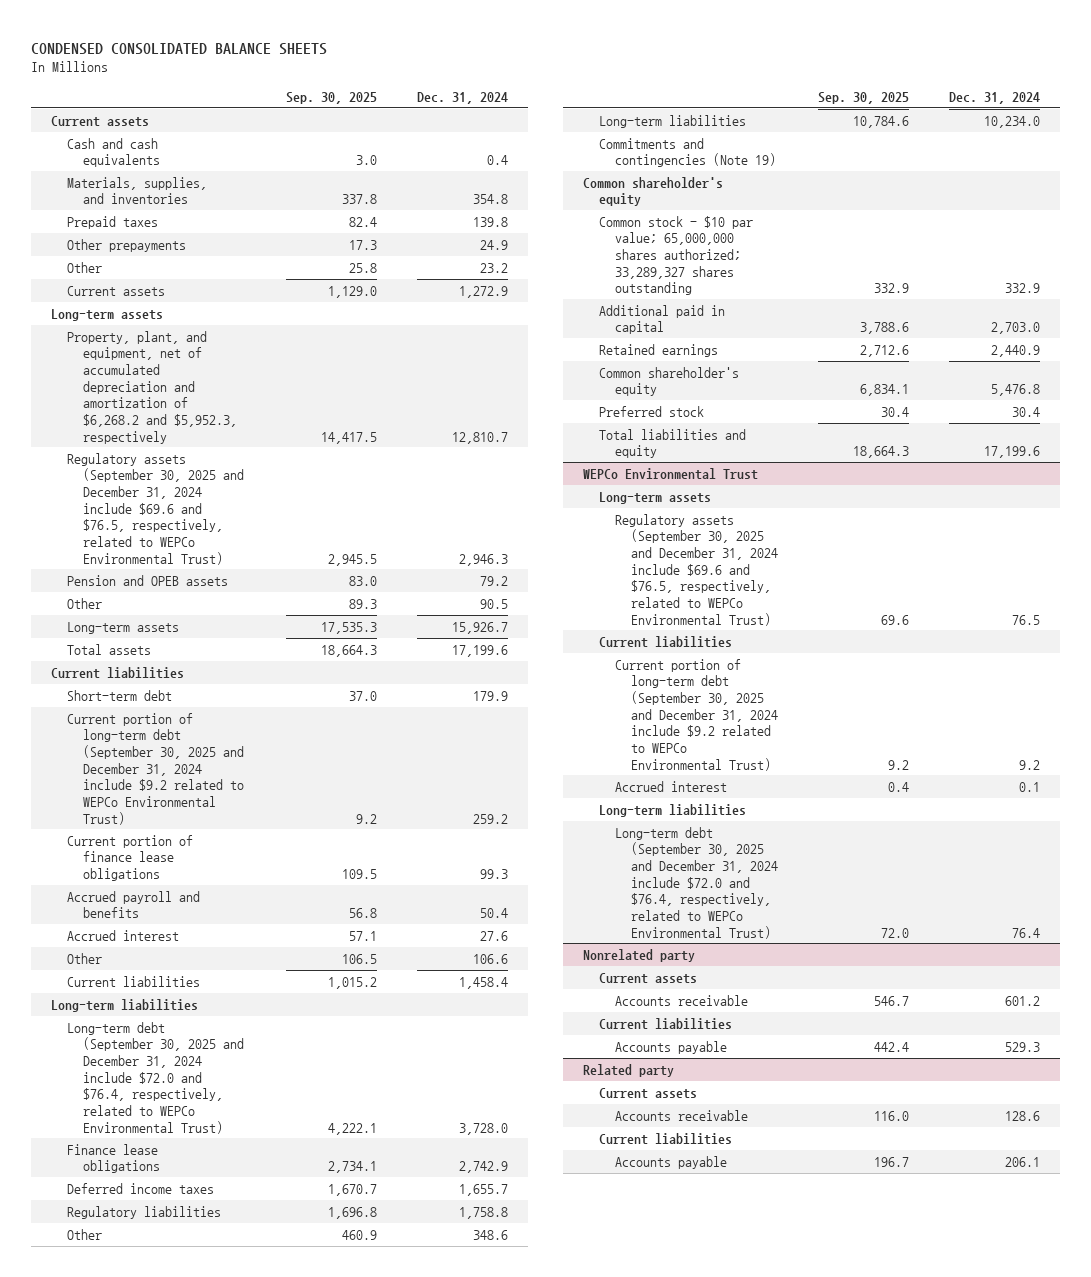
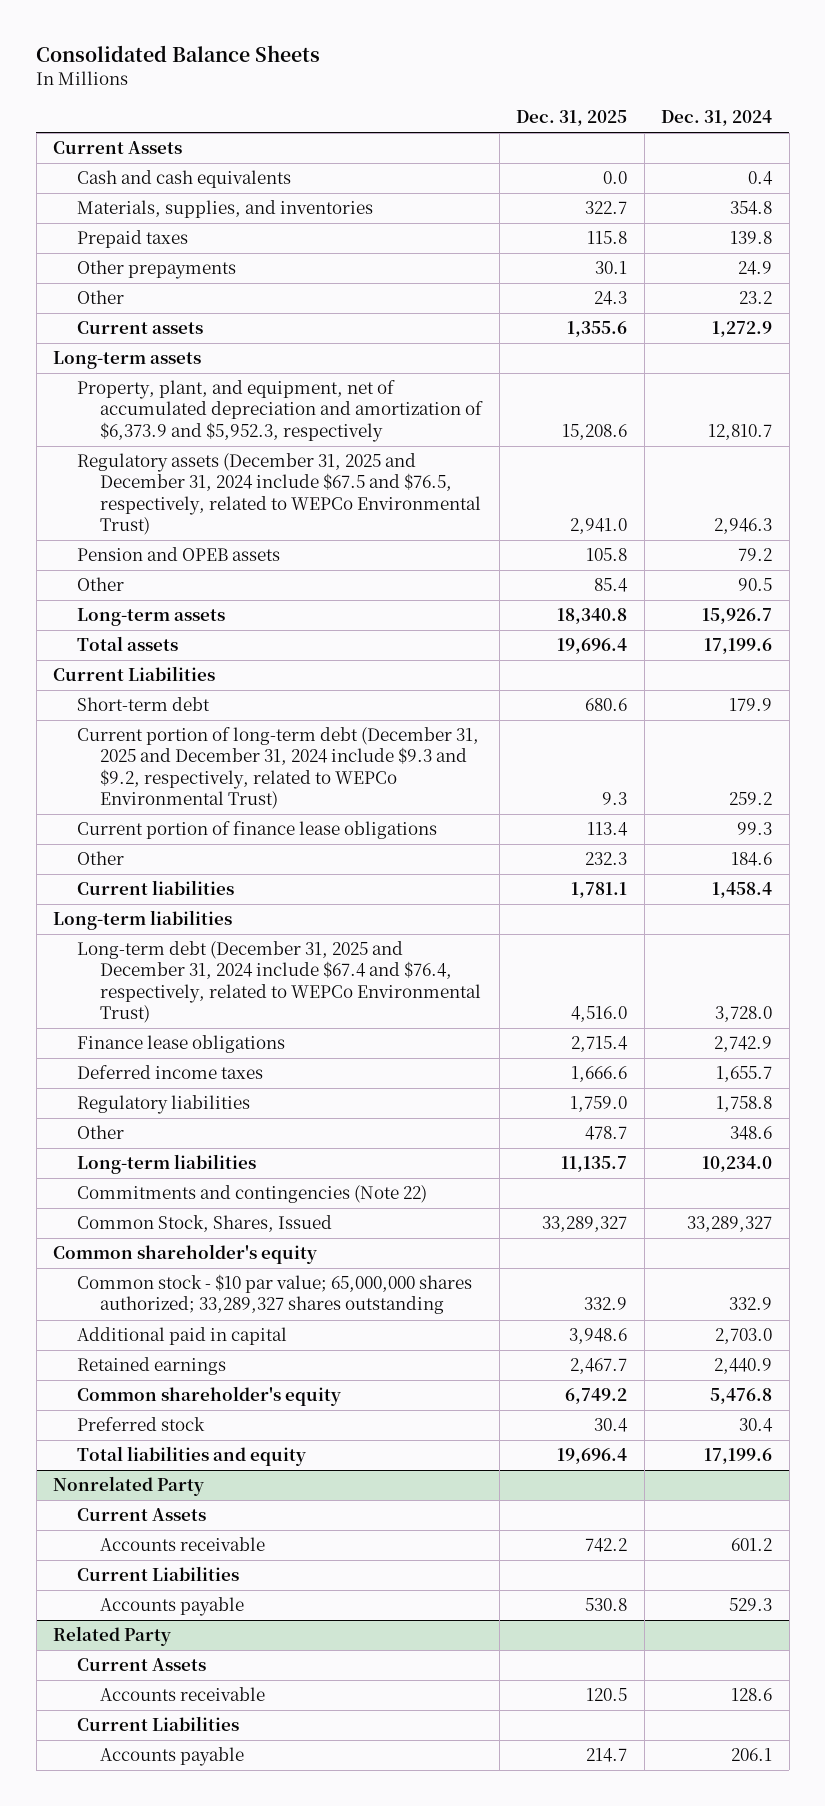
- CONDENSED CONSOLIDATED BALANCE SHEETS
+ Consolidated Balance Sheets
- | Sep. 30, 2025 | Dec. 31, 2024
+ | Dec. 31, 2025 | Dec. 31, 2024
- Current assets
+ Current Assets
- Property, plant, and equipment, net of accumulated depreciation and amortization of $6,268.2 and $5,952.3, respectively | 14,417.5 | 12,810.7
- Regulatory assets (September 30, 2025 and December 31, 2024 include $69.6 and $76.5, respectively, related to WEPCo Environmental Trust) | 2,945.5 | 2,946.3
+ Property, plant, and equipment, net of accumulated depreciation and amortization of $6,373.9 and $5,952.3, respectively | 15,208.6 | 12,810.7
+ Regulatory assets (December 31, 2025 and December 31, 2024 include $67.5 and $76.5, respectively, related to WEPCo Environmental Trust) | 2,941.0 | 2,946.3
- Current liabilities
+ Current Liabilities
- Current portion of long-term debt (September 30, 2025 and December 31, 2024 include $9.2 related to WEPCo Environmental Trust) | 9.2 | 259.2
+ Current portion of long-term debt (December 31, 2025 and December 31, 2024 include $9.3 and $9.2, respectively, related to WEPCo Environmental Trust) | 9.3 | 259.2
- Accrued payroll and benefits | 56.8 | 50.4
- Accrued interest | 57.1 | 27.6
- Other | 106.5 | 106.6
+ Other | 232.3 | 184.6
- Long-term debt (September 30, 2025 and December 31, 2024 include $72.0 and $76.4, respectively, related to WEPCo Environmental Trust) | 4,222.1 | 3,728.0
+ Long-term debt (December 31, 2025 and December 31, 2024 include $67.4 and $76.4, respectively, related to WEPCo Environmental Trust) | 4,516.0 | 3,728.0
- Commitments and contingencies (Note 19)
+ Commitments and contingencies (Note 22)
+ Common Stock, Shares, Issued | 33,289,327 | 33,289,327
- WEPCo Environmental Trust
- Long-term assets
- Regulatory assets (September 30, 2025 and December 31, 2024 include $69.6 and $76.5, respectively, related to WEPCo Environmental Trust) | 69.6 | 76.5
- Current liabilities
- Current portion of long-term debt (September 30, 2025 and December 31, 2024 include $9.2 related to WEPCo Environmental Trust) | 9.2 | 9.2
- Accrued interest | 0.4 | 0.1
- Long-term liabilities
- Long-term debt (September 30, 2025 and December 31, 2024 include $72.0 and $76.4, respectively, related to WEPCo Environmental Trust) | 72.0 | 76.4
- Nonrelated party
- Current assets
+ Nonrelated Party
+ Current Assets
- Current liabilities
+ Current Liabilities
- Related party
- Current assets
+ Related Party
+ Current Assets
- Current liabilities
+ Current Liabilities

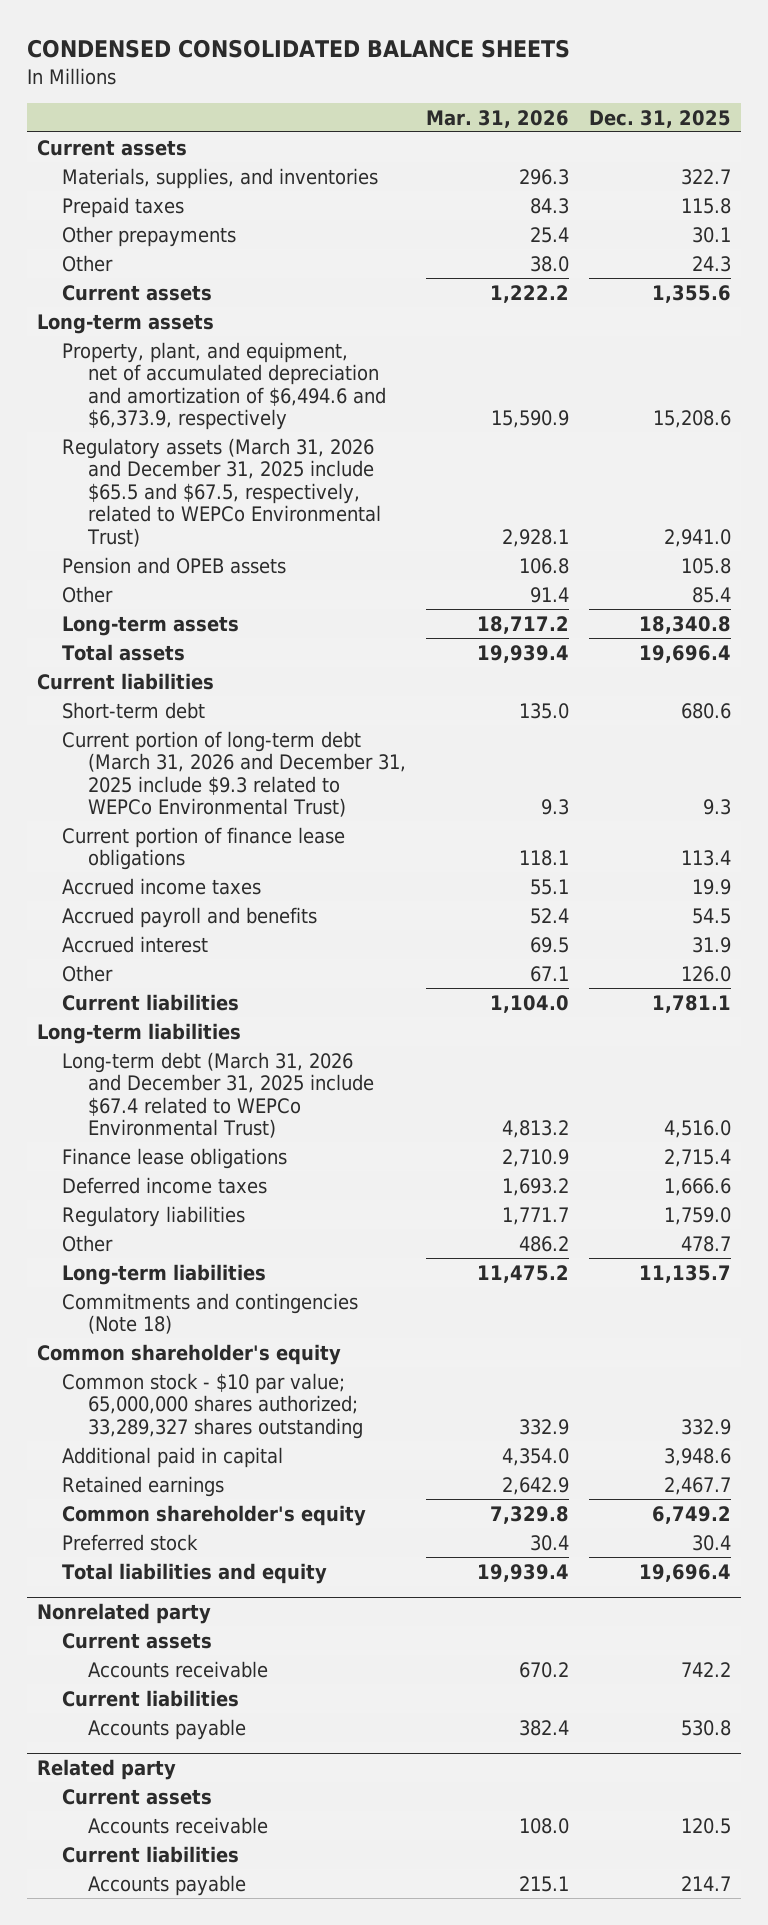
- Consolidated Balance Sheets
+ CONDENSED CONSOLIDATED BALANCE SHEETS
- | Dec. 31, 2025 | Dec. 31, 2024
+ | Mar. 31, 2026 | Dec. 31, 2025
- Current Assets
- Cash and cash equivalents | 0.0 | 0.4
+ Current assets
- Property, plant, and equipment, net of accumulated depreciation and amortization of $6,373.9 and $5,952.3, respectively | 15,208.6 | 12,810.7
- Regulatory assets (December 31, 2025 and December 31, 2024 include $67.5 and $76.5, respectively, related to WEPCo Environmental Trust) | 2,941.0 | 2,946.3
+ Property, plant, and equipment, net of accumulated depreciation and amortization of $6,494.6 and $6,373.9, respectively | 15,590.9 | 15,208.6
+ Regulatory assets (March 31, 2026 and December 31, 2025 include $65.5 and $67.5, respectively, related to WEPCo Environmental Trust) | 2,928.1 | 2,941.0
- Current Liabilities
+ Current liabilities
- Current portion of long-term debt (December 31, 2025 and December 31, 2024 include $9.3 and $9.2, respectively, related to WEPCo Environmental Trust) | 9.3 | 259.2
+ Current portion of long-term debt (March 31, 2026 and December 31, 2025 include $9.3 related to WEPCo Environmental Trust) | 9.3 | 9.3
- Other | 232.3 | 184.6
+ Accrued income taxes | 55.1 | 19.9
+ Accrued payroll and benefits | 52.4 | 54.5
+ Accrued interest | 69.5 | 31.9
+ Other | 67.1 | 126.0
- Long-term debt (December 31, 2025 and December 31, 2024 include $67.4 and $76.4, respectively, related to WEPCo Environmental Trust) | 4,516.0 | 3,728.0
+ Long-term debt (March 31, 2026 and December 31, 2025 include $67.4 related to WEPCo Environmental Trust) | 4,813.2 | 4,516.0
- Commitments and contingencies (Note 22)
- Common Stock, Shares, Issued | 33,289,327 | 33,289,327
+ Commitments and contingencies (Note 18)
- Nonrelated Party
- Current Assets
+ Nonrelated party
+ Current assets
- Current Liabilities
+ Current liabilities
- Related Party
- Current Assets
+ Related party
+ Current assets
- Current Liabilities
+ Current liabilities

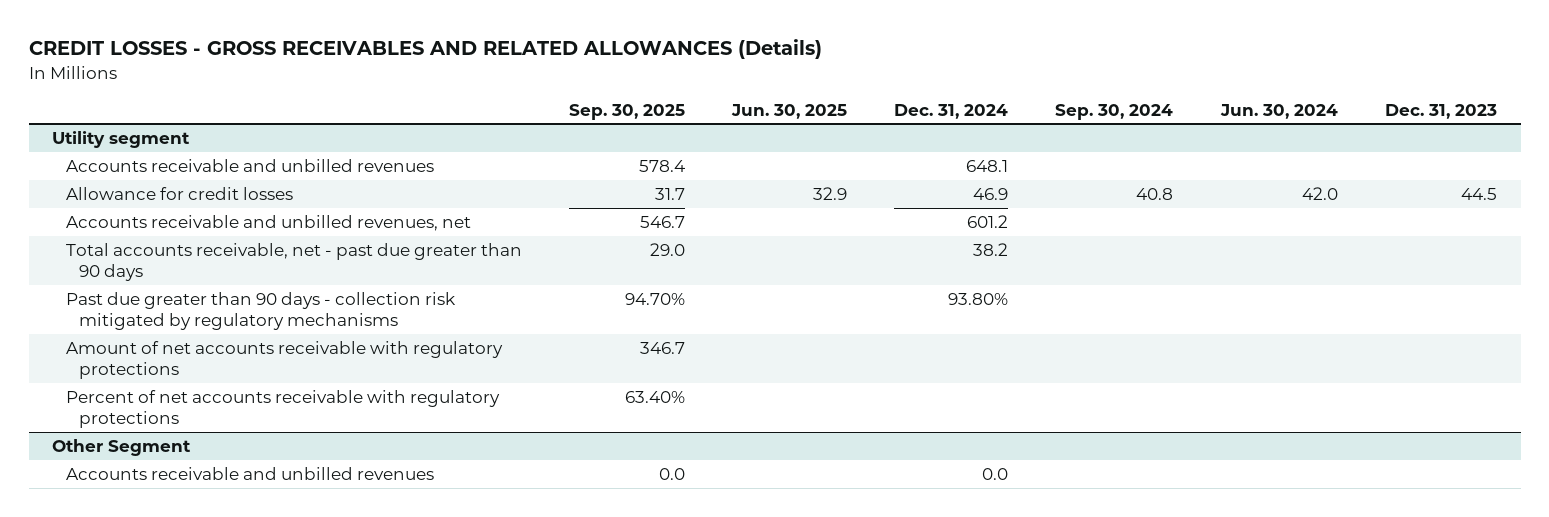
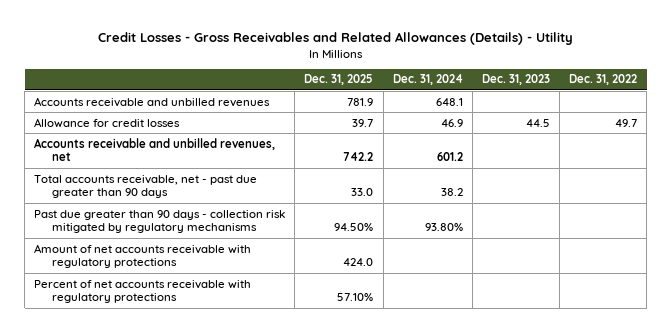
- CREDIT LOSSES - GROSS RECEIVABLES AND RELATED ALLOWANCES (Details)
+ Credit Losses - Gross Receivables and Related Allowances (Details) - Utility
- | Sep. 30, 2025 | Jun. 30, 2025 | Dec. 31, 2024 | Sep. 30, 2024 | Jun. 30, 2024 | Dec. 31, 2023
+ | Dec. 31, 2025 | Dec. 31, 2024 | Dec. 31, 2023 | Dec. 31, 2022
- Utility segment
- Other Segment
- Accounts receivable and unbilled revenues | 0.0 | | 0.0 | | |

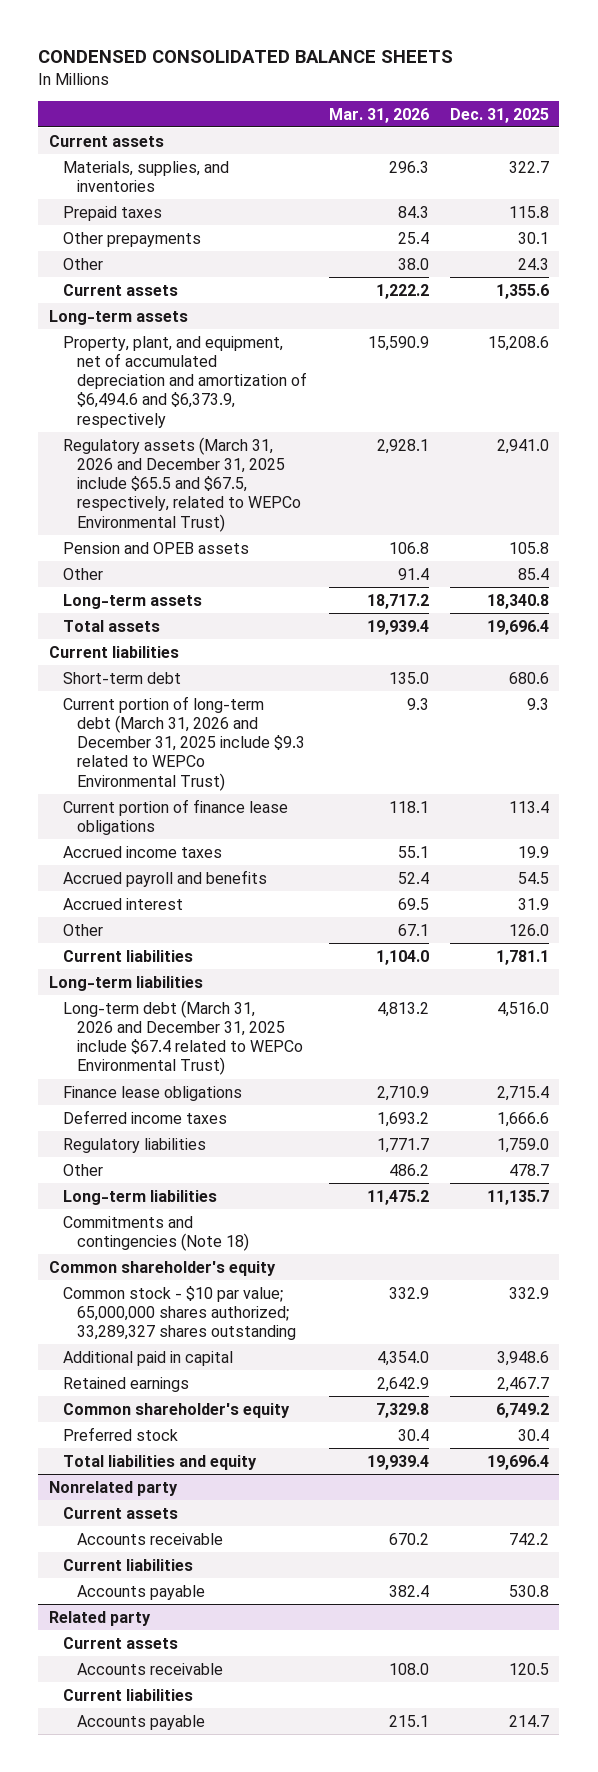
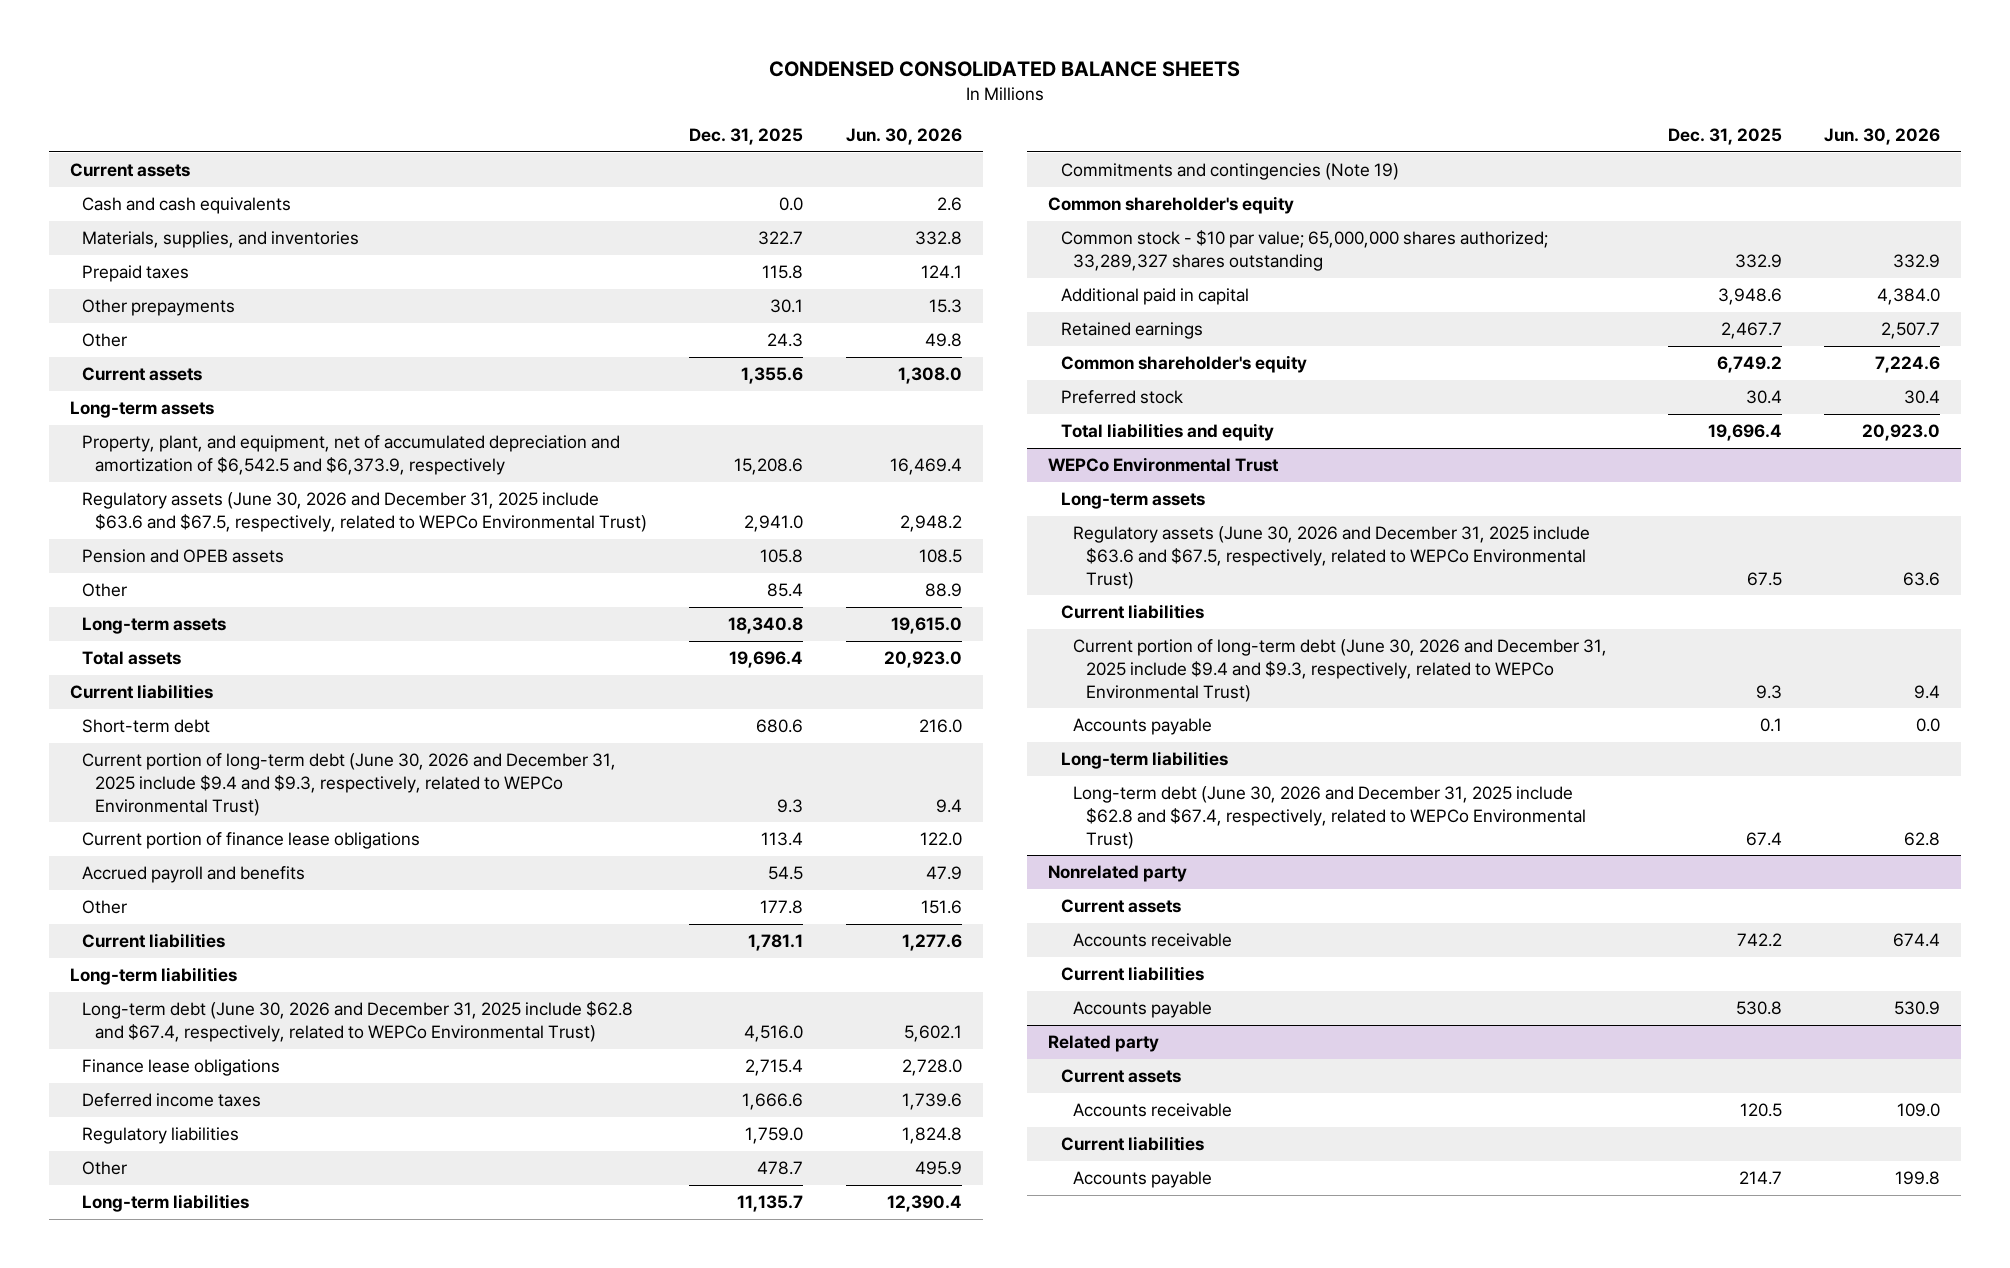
- | Mar. 31, 2026 | Dec. 31, 2025
+ | Dec. 31, 2025 | Jun. 30, 2026
+ Cash and cash equivalents | 0.0 | 2.6
- Property, plant, and equipment, net of accumulated depreciation and amortization of $6,494.6 and $6,373.9, respectively | 15,590.9 | 15,208.6
- Regulatory assets (March 31, 2026 and December 31, 2025 include $65.5 and $67.5, respectively, related to WEPCo Environmental Trust) | 2,928.1 | 2,941.0
+ Property, plant, and equipment, net of accumulated depreciation and amortization of $6,542.5 and $6,373.9, respectively | 15,208.6 | 16,469.4
+ Regulatory assets (June 30, 2026 and December 31, 2025 include $63.6 and $67.5, respectively, related to WEPCo Environmental Trust) | 2,941.0 | 2,948.2
- Current portion of long-term debt (March 31, 2026 and December 31, 2025 include $9.3 related to WEPCo Environmental Trust) | 9.3 | 9.3
+ Current portion of long-term debt (June 30, 2026 and December 31, 2025 include $9.4 and $9.3, respectively, related to WEPCo Environmental Trust) | 9.3 | 9.4
- Accrued income taxes | 55.1 | 19.9
- Accrued interest | 69.5 | 31.9
- Other | 67.1 | 126.0
+ Other | 177.8 | 151.6
- Long-term debt (March 31, 2026 and December 31, 2025 include $67.4 related to WEPCo Environmental Trust) | 4,813.2 | 4,516.0
+ Long-term debt (June 30, 2026 and December 31, 2025 include $62.8 and $67.4, respectively, related to WEPCo Environmental Trust) | 4,516.0 | 5,602.1
- Commitments and contingencies (Note 18)
+ Commitments and contingencies (Note 19)
+ WEPCo Environmental Trust
+ Long-term assets
+ Regulatory assets (June 30, 2026 and December 31, 2025 include $63.6 and $67.5, respectively, related to WEPCo Environmental Trust) | 67.5 | 63.6
+ Current liabilities
+ Current portion of long-term debt (June 30, 2026 and December 31, 2025 include $9.4 and $9.3, respectively, related to WEPCo Environmental Trust) | 9.3 | 9.4
+ Accounts payable | 0.1 | 0.0
+ Long-term liabilities
+ Long-term debt (June 30, 2026 and December 31, 2025 include $62.8 and $67.4, respectively, related to WEPCo Environmental Trust) | 67.4 | 62.8

